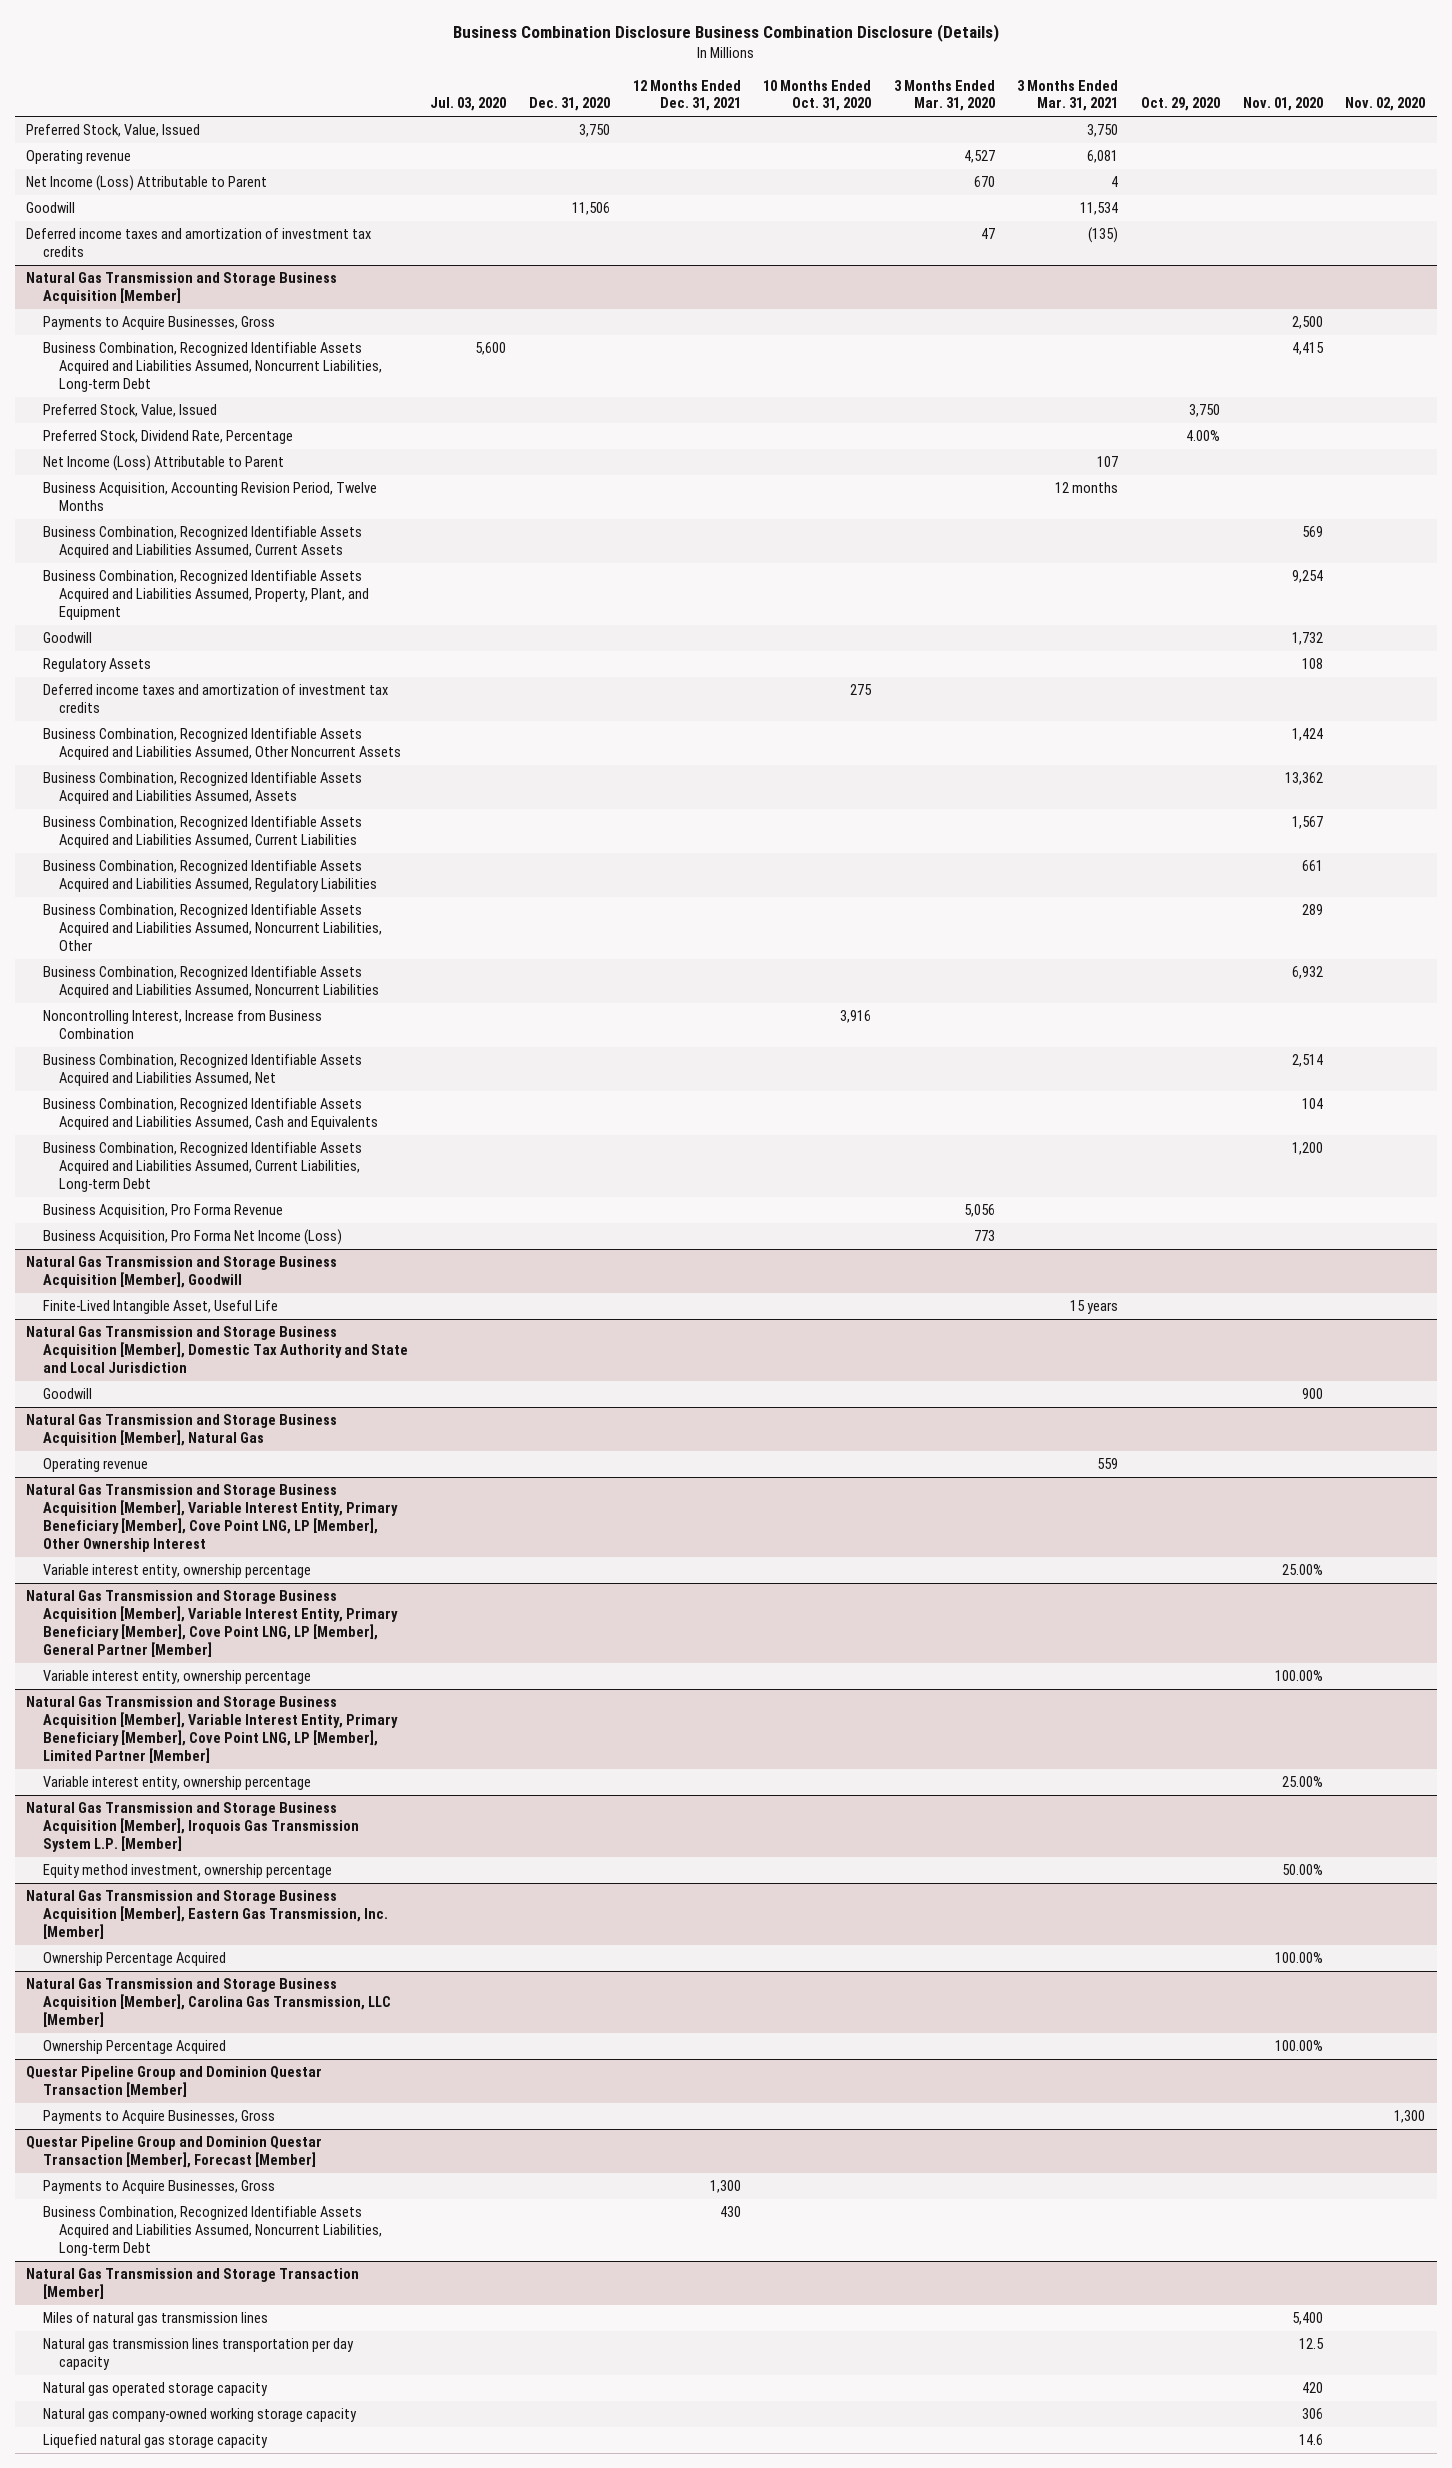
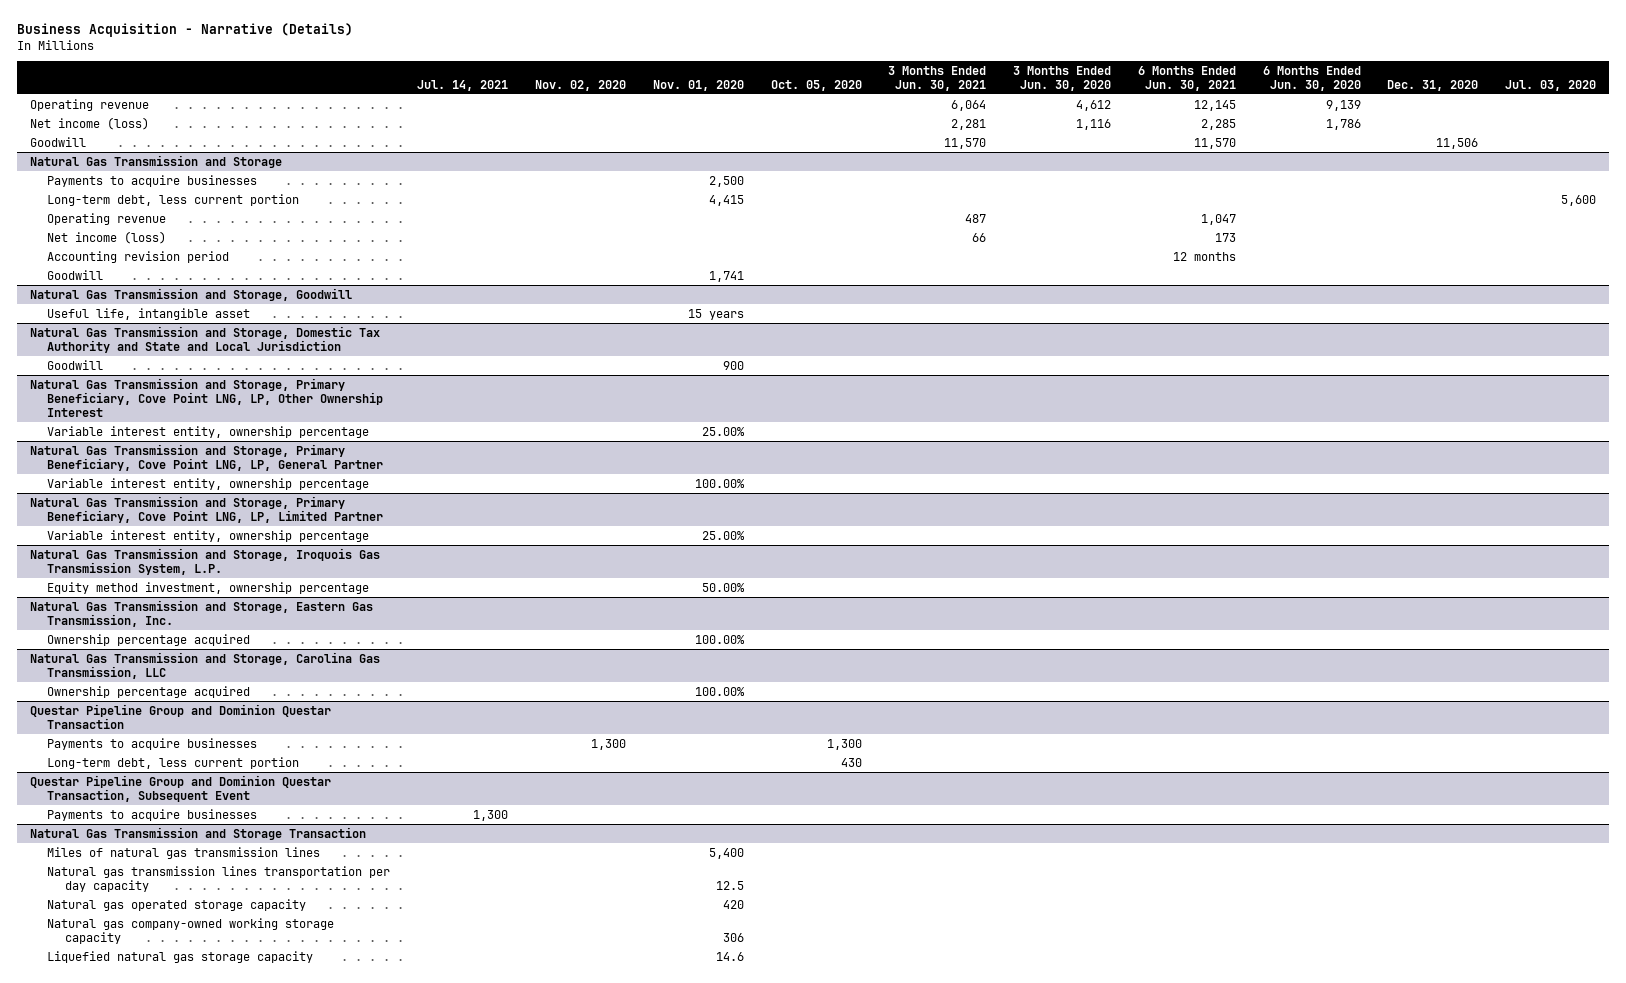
- Business Combination Disclosure Business Combination Disclosure (Details)
+ Business Acquisition - Narrative (Details)
- | Jul. 03, 2020 | Dec. 31, 2020 | 12 Months Ended Dec. 31, 2021 | 10 Months Ended Oct. 31, 2020 | 3 Months Ended Mar. 31, 2020 | 3 Months Ended Mar. 31, 2021 | Oct. 29, 2020 | Nov. 01, 2020 | Nov. 02, 2020
+ | Jul. 14, 2021 | Nov. 02, 2020 | Nov. 01, 2020 | Oct. 05, 2020 | 3 Months Ended Jun. 30, 2021 | 3 Months Ended Jun. 30, 2020 | 6 Months Ended Jun. 30, 2021 | 6 Months Ended Jun. 30, 2020 | Dec. 31, 2020 | Jul. 03, 2020
- Preferred Stock, Value, Issued | | 3,750 | | | | 3,750 | | |
- Net Income (Loss) Attributable to Parent | | | | | 670 | 4 | | |
+ Net income (loss) | | | | | 2,281 | 1,116 | 2,285 | 1,786 | |
- Deferred income taxes and amortization of investment tax credits | | | | | 47 | (135) | | |
- Natural Gas Transmission and Storage Business Acquisition [Member]
- Payments to Acquire Businesses, Gross | | | | | | | | 2,500 |
- Business Combination, Recognized Identifiable Assets Acquired and Liabilities Assumed, Noncurrent Liabilities, Long-term Debt | 5,600 | | | | | | | 4,415 |
- Preferred Stock, Value, Issued | | | | | | | 3,750 | |
- Preferred Stock, Dividend Rate, Percentage | | | | | | | 4.00% | |
- Net Income (Loss) Attributable to Parent | | | | | | 107 | | |
- Business Acquisition, Accounting Revision Period, Twelve Months | | | | | | 12 months | | |
- Business Combination, Recognized Identifiable Assets Acquired and Liabilities Assumed, Current Assets | | | | | | | | 569 |
- Business Combination, Recognized Identifiable Assets Acquired and Liabilities Assumed, Property, Plant, and Equipment | | | | | | | | 9,254 |
- Goodwill | | | | | | | | 1,732 |
- Regulatory Assets | | | | | | | | 108 |
- Deferred income taxes and amortization of investment tax credits | | | | 275 | | | | |
- Business Combination, Recognized Identifiable Assets Acquired and Liabilities Assumed, Other Noncurrent Assets | | | | | | | | 1,424 |
- Business Combination, Recognized Identifiable Assets Acquired and Liabilities Assumed, Assets | | | | | | | | 13,362 |
- Business Combination, Recognized Identifiable Assets Acquired and Liabilities Assumed, Current Liabilities | | | | | | | | 1,567 |
- Business Combination, Recognized Identifiable Assets Acquired and Liabilities Assumed, Regulatory Liabilities | | | | | | | | 661 |
- Business Combination, Recognized Identifiable Assets Acquired and Liabilities Assumed, Noncurrent Liabilities, Other | | | | | | | | 289 |
- Business Combination, Recognized Identifiable Assets Acquired and Liabilities Assumed, Noncurrent Liabilities | | | | | | | | 6,932 |
- Noncontrolling Interest, Increase from Business Combination | | | | 3,916 | | | | |
- Business Combination, Recognized Identifiable Assets Acquired and Liabilities Assumed, Net | | | | | | | | 2,514 |
- Business Combination, Recognized Identifiable Assets Acquired and Liabilities Assumed, Cash and Equivalents | | | | | | | | 104 |
- Business Combination, Recognized Identifiable Assets Acquired and Liabilities Assumed, Current Liabilities, Long-term Debt | | | | | | | | 1,200 |
- Business Acquisition, Pro Forma Revenue | | | | | 5,056 | | | |
- Business Acquisition, Pro Forma Net Income (Loss) | | | | | 773 | | | |
- Natural Gas Transmission and Storage Business Acquisition [Member], Goodwill
- Finite-Lived Intangible Asset, Useful Life | | | | | | 15 years | | |
- Natural Gas Transmission and Storage Business Acquisition [Member], Domestic Tax Authority and State and Local Jurisdiction
- Goodwill | | | | | | | | 900 |
- Natural Gas Transmission and Storage Business Acquisition [Member], Natural Gas
+ Natural Gas Transmission and Storage
+ Payments to acquire businesses | | | 2,500 | | | | | | |
+ Long-term debt, less current portion | | | 4,415 | | | | | | | 5,600
- Natural Gas Transmission and Storage Business Acquisition [Member], Variable Interest Entity, Primary Beneficiary [Member], Cove Point LNG, LP [Member], Other Ownership Interest
+ Net income (loss) | | | | | 66 | | 173 | | |
+ Accounting revision period | | | | | | | 12 months | | |
+ Goodwill | | | 1,741 | | | | | | |
+ Natural Gas Transmission and Storage, Goodwill
+ Useful life, intangible asset | | | 15 years | | | | | | |
+ Natural Gas Transmission and Storage, Domestic Tax Authority and State and Local Jurisdiction
+ Goodwill | | | 900 | | | | | | |
+ Natural Gas Transmission and Storage, Primary Beneficiary, Cove Point LNG, LP, Other Ownership Interest
- Natural Gas Transmission and Storage Business Acquisition [Member], Variable Interest Entity, Primary Beneficiary [Member], Cove Point LNG, LP [Member], General Partner [Member]
+ Natural Gas Transmission and Storage, Primary Beneficiary, Cove Point LNG, LP, General Partner
- Natural Gas Transmission and Storage Business Acquisition [Member], Variable Interest Entity, Primary Beneficiary [Member], Cove Point LNG, LP [Member], Limited Partner [Member]
+ Natural Gas Transmission and Storage, Primary Beneficiary, Cove Point LNG, LP, Limited Partner
- Natural Gas Transmission and Storage Business Acquisition [Member], Iroquois Gas Transmission System L.P. [Member]
+ Natural Gas Transmission and Storage, Iroquois Gas Transmission System, L.P.
- Natural Gas Transmission and Storage Business Acquisition [Member], Eastern Gas Transmission, Inc. [Member]
- Ownership Percentage Acquired | | | | | | | | 100.00% |
- Natural Gas Transmission and Storage Business Acquisition [Member], Carolina Gas Transmission, LLC [Member]
- Ownership Percentage Acquired | | | | | | | | 100.00% |
- Questar Pipeline Group and Dominion Questar Transaction [Member]
- Payments to Acquire Businesses, Gross | | | | | | | | | 1,300
- Questar Pipeline Group and Dominion Questar Transaction [Member], Forecast [Member]
- Payments to Acquire Businesses, Gross | | | 1,300 | | | | | |
- Business Combination, Recognized Identifiable Assets Acquired and Liabilities Assumed, Noncurrent Liabilities, Long-term Debt | | | 430 | | | | | |
- Natural Gas Transmission and Storage Transaction [Member]
+ Natural Gas Transmission and Storage, Eastern Gas Transmission, Inc.
+ Ownership percentage acquired | | | 100.00% | | | | | | |
+ Natural Gas Transmission and Storage, Carolina Gas Transmission, LLC
+ Ownership percentage acquired | | | 100.00% | | | | | | |
+ Questar Pipeline Group and Dominion Questar Transaction
+ Payments to acquire businesses | | 1,300 | | 1,300 | | | | | |
+ Long-term debt, less current portion | | | | 430 | | | | | |
+ Questar Pipeline Group and Dominion Questar Transaction, Subsequent Event
+ Payments to acquire businesses | 1,300 | | | | | | | | |
+ Natural Gas Transmission and Storage Transaction

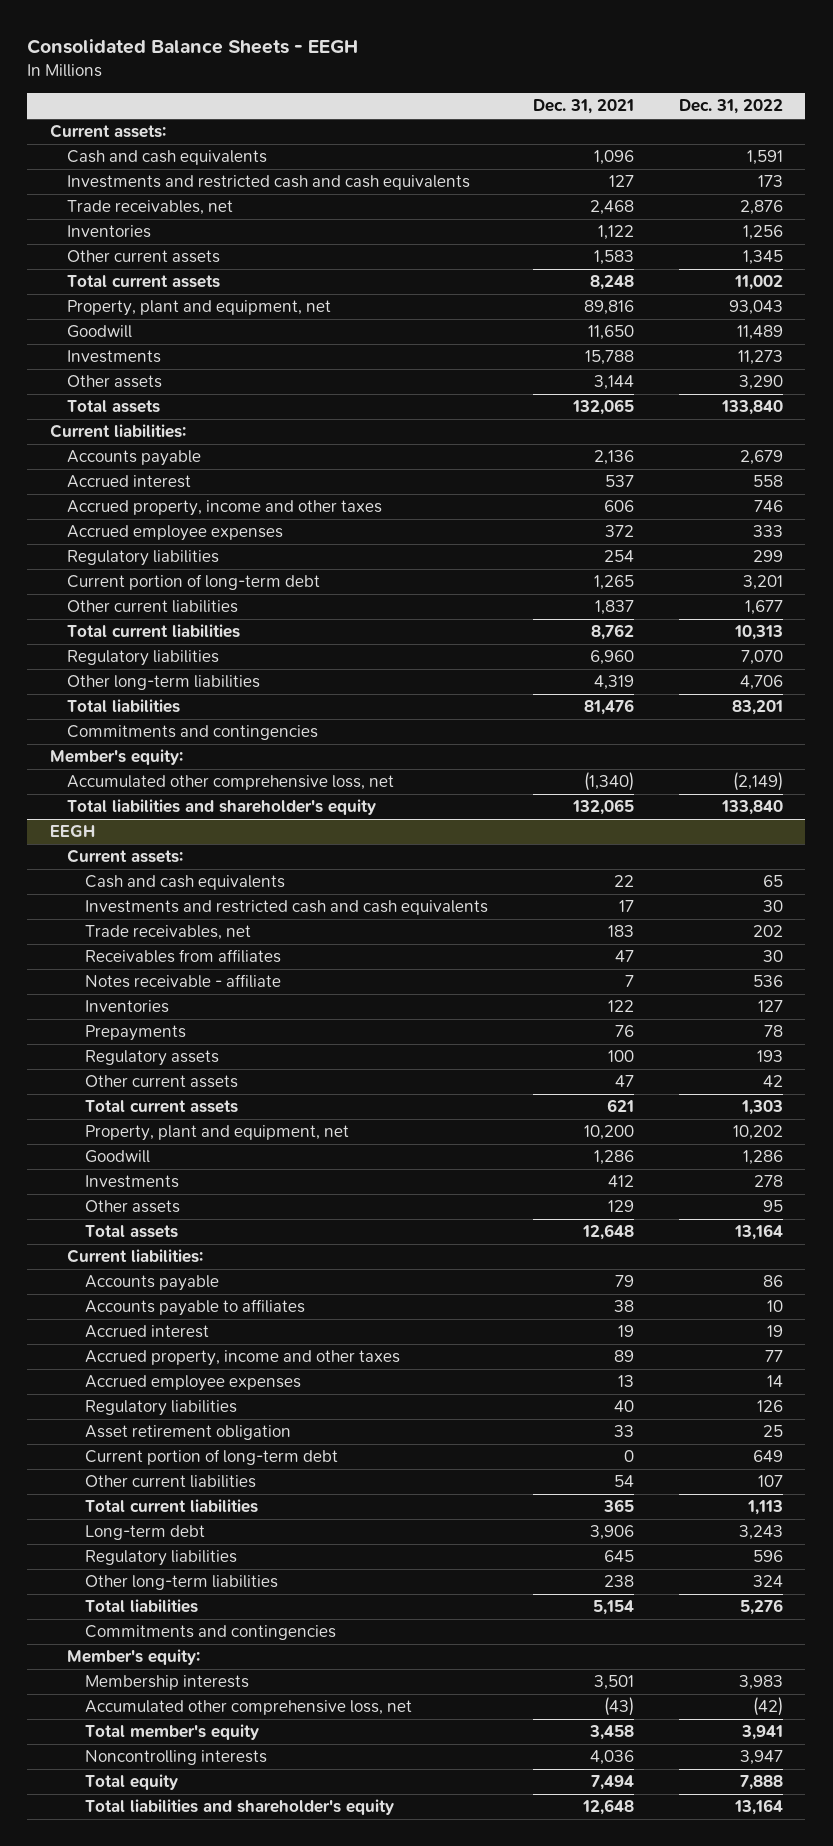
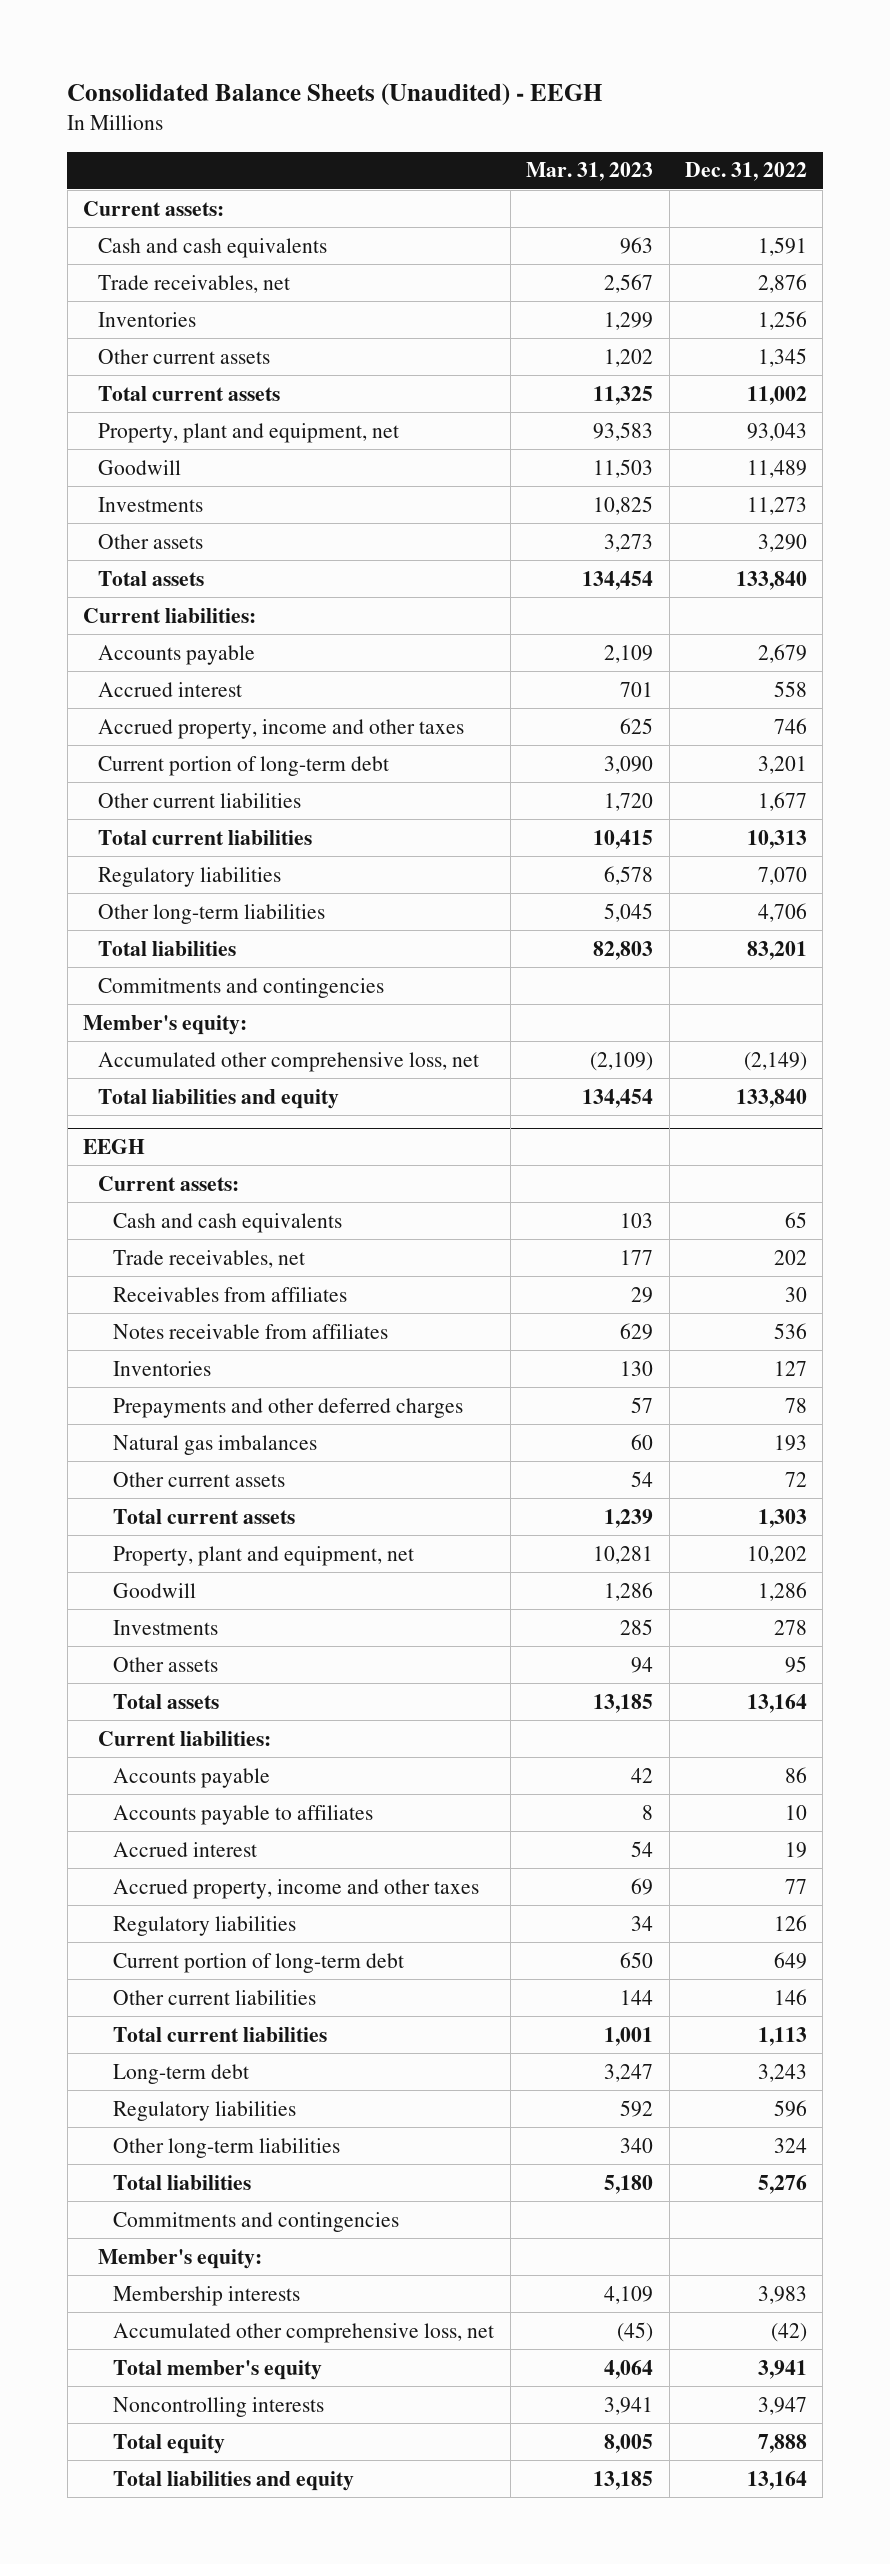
- Consolidated Balance Sheets - EEGH
+ Consolidated Balance Sheets (Unaudited) - EEGH
- | Dec. 31, 2021 | Dec. 31, 2022
+ | Mar. 31, 2023 | Dec. 31, 2022
- Investments and restricted cash and cash equivalents | 127 | 173
- Accrued employee expenses | 372 | 333
- Regulatory liabilities | 254 | 299
- Total liabilities and shareholder's equity | 132,065 | 133,840
+ Total liabilities and equity | 134,454 | 133,840
@ EEGH
- Investments and restricted cash and cash equivalents | 17 | 30
- Notes receivable - affiliate | 7 | 536
+ Notes receivable from affiliates | 629 | 536
- Prepayments | 76 | 78
- Regulatory assets | 100 | 193
- Other current assets | 47 | 42
+ Prepayments and other deferred charges | 57 | 78
+ Natural gas imbalances | 60 | 193
+ Other current assets | 54 | 72
- Accrued employee expenses | 13 | 14
- Asset retirement obligation | 33 | 25
- Other current liabilities | 54 | 107
+ Other current liabilities | 144 | 146
- Total liabilities and shareholder's equity | 12,648 | 13,164
+ Total liabilities and equity | 13,185 | 13,164

